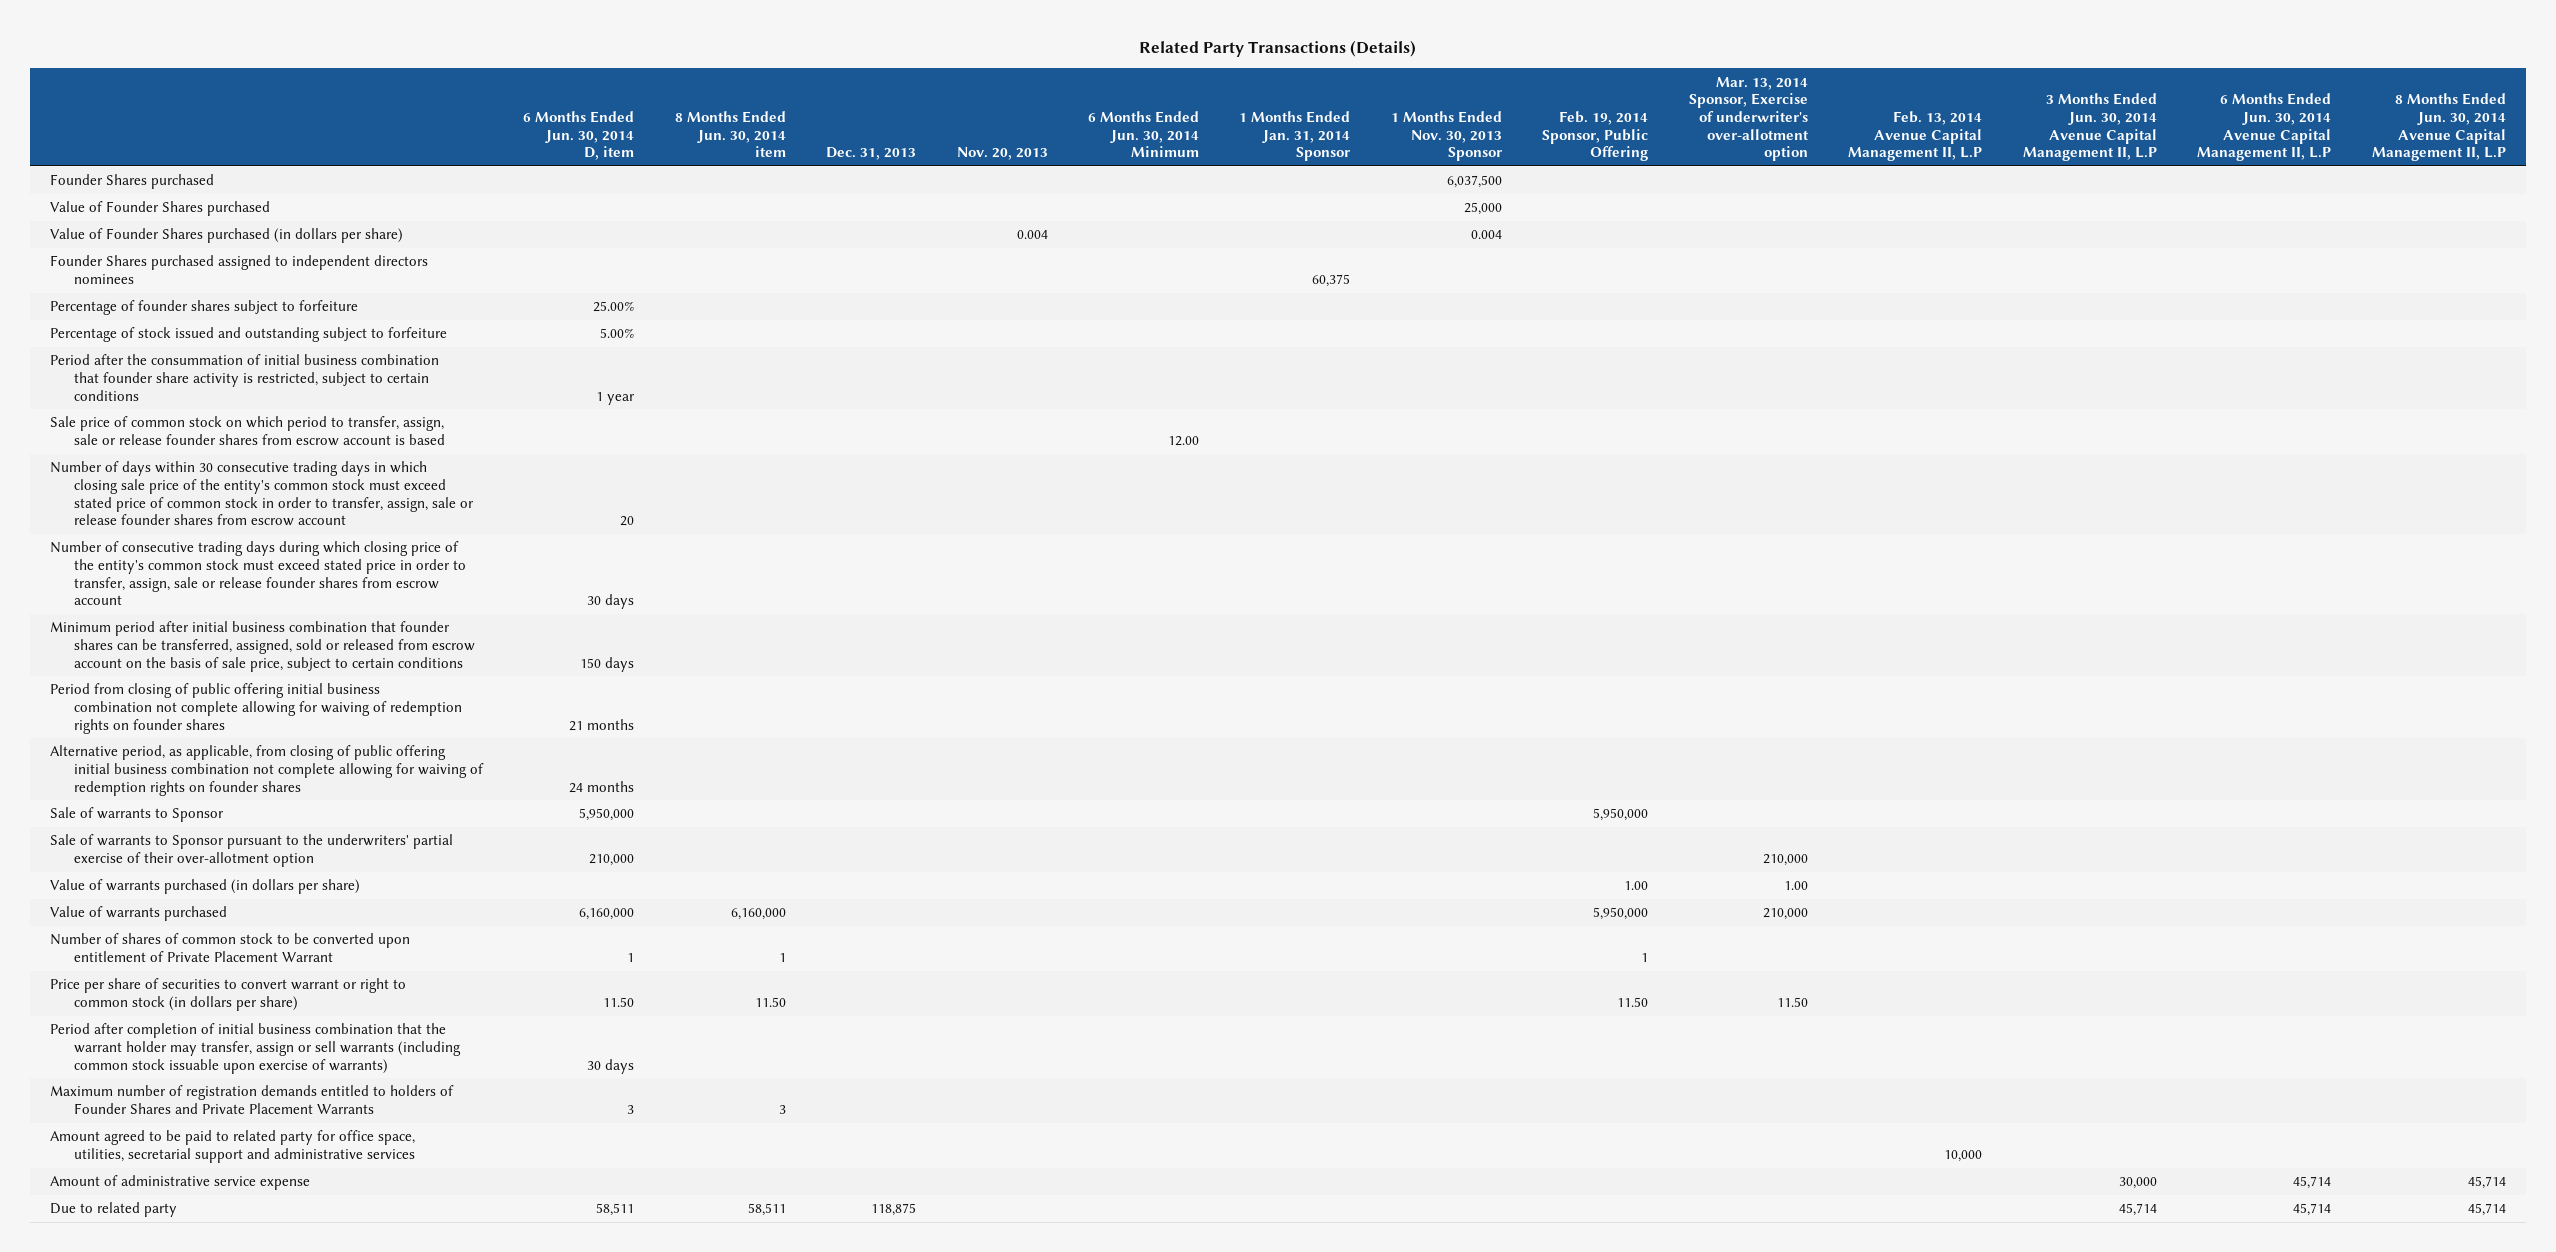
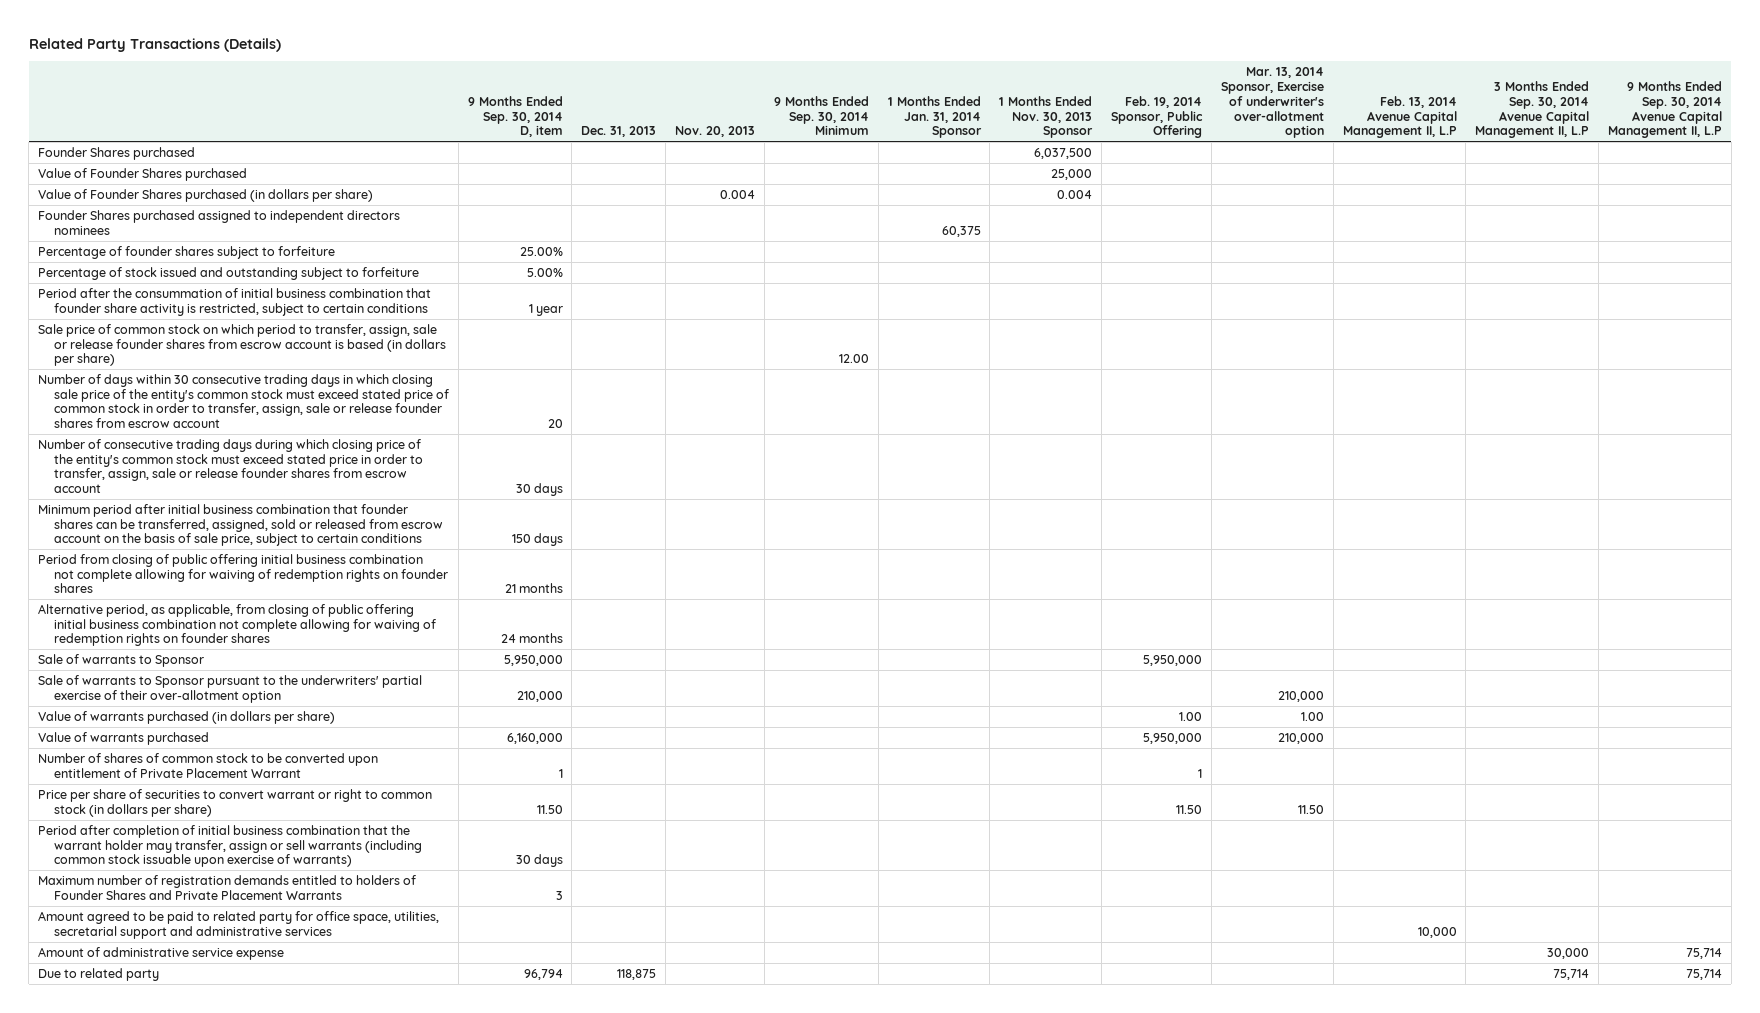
- | 6 Months Ended Jun. 30, 2014 D, item | 8 Months Ended Jun. 30, 2014 item | Dec. 31, 2013 | Nov. 20, 2013 | 6 Months Ended Jun. 30, 2014 Minimum | 1 Months Ended Jan. 31, 2014 Sponsor | 1 Months Ended Nov. 30, 2013 Sponsor | Feb. 19, 2014 Sponsor, Public Offering | Mar. 13, 2014 Sponsor, Exercise of underwriter's over-allotment option | Feb. 13, 2014 Avenue Capital Management II, L.P | 3 Months Ended Jun. 30, 2014 Avenue Capital Management II, L.P | 6 Months Ended Jun. 30, 2014 Avenue Capital Management II, L.P | 8 Months Ended Jun. 30, 2014 Avenue Capital Management II, L.P
+ | 9 Months Ended Sep. 30, 2014 D, item | Dec. 31, 2013 | Nov. 20, 2013 | 9 Months Ended Sep. 30, 2014 Minimum | 1 Months Ended Jan. 31, 2014 Sponsor | 1 Months Ended Nov. 30, 2013 Sponsor | Feb. 19, 2014 Sponsor, Public Offering | Mar. 13, 2014 Sponsor, Exercise of underwriter's over-allotment option | Feb. 13, 2014 Avenue Capital Management II, L.P | 3 Months Ended Sep. 30, 2014 Avenue Capital Management II, L.P | 9 Months Ended Sep. 30, 2014 Avenue Capital Management II, L.P
- Sale price of common stock on which period to transfer, assign, sale or release founder shares from escrow account is based | | | | | 12.00 | | | | | | | |
+ Sale price of common stock on which period to transfer, assign, sale or release founder shares from escrow account is based (in dollars per share) | | | | 12.00 | | | | | | |

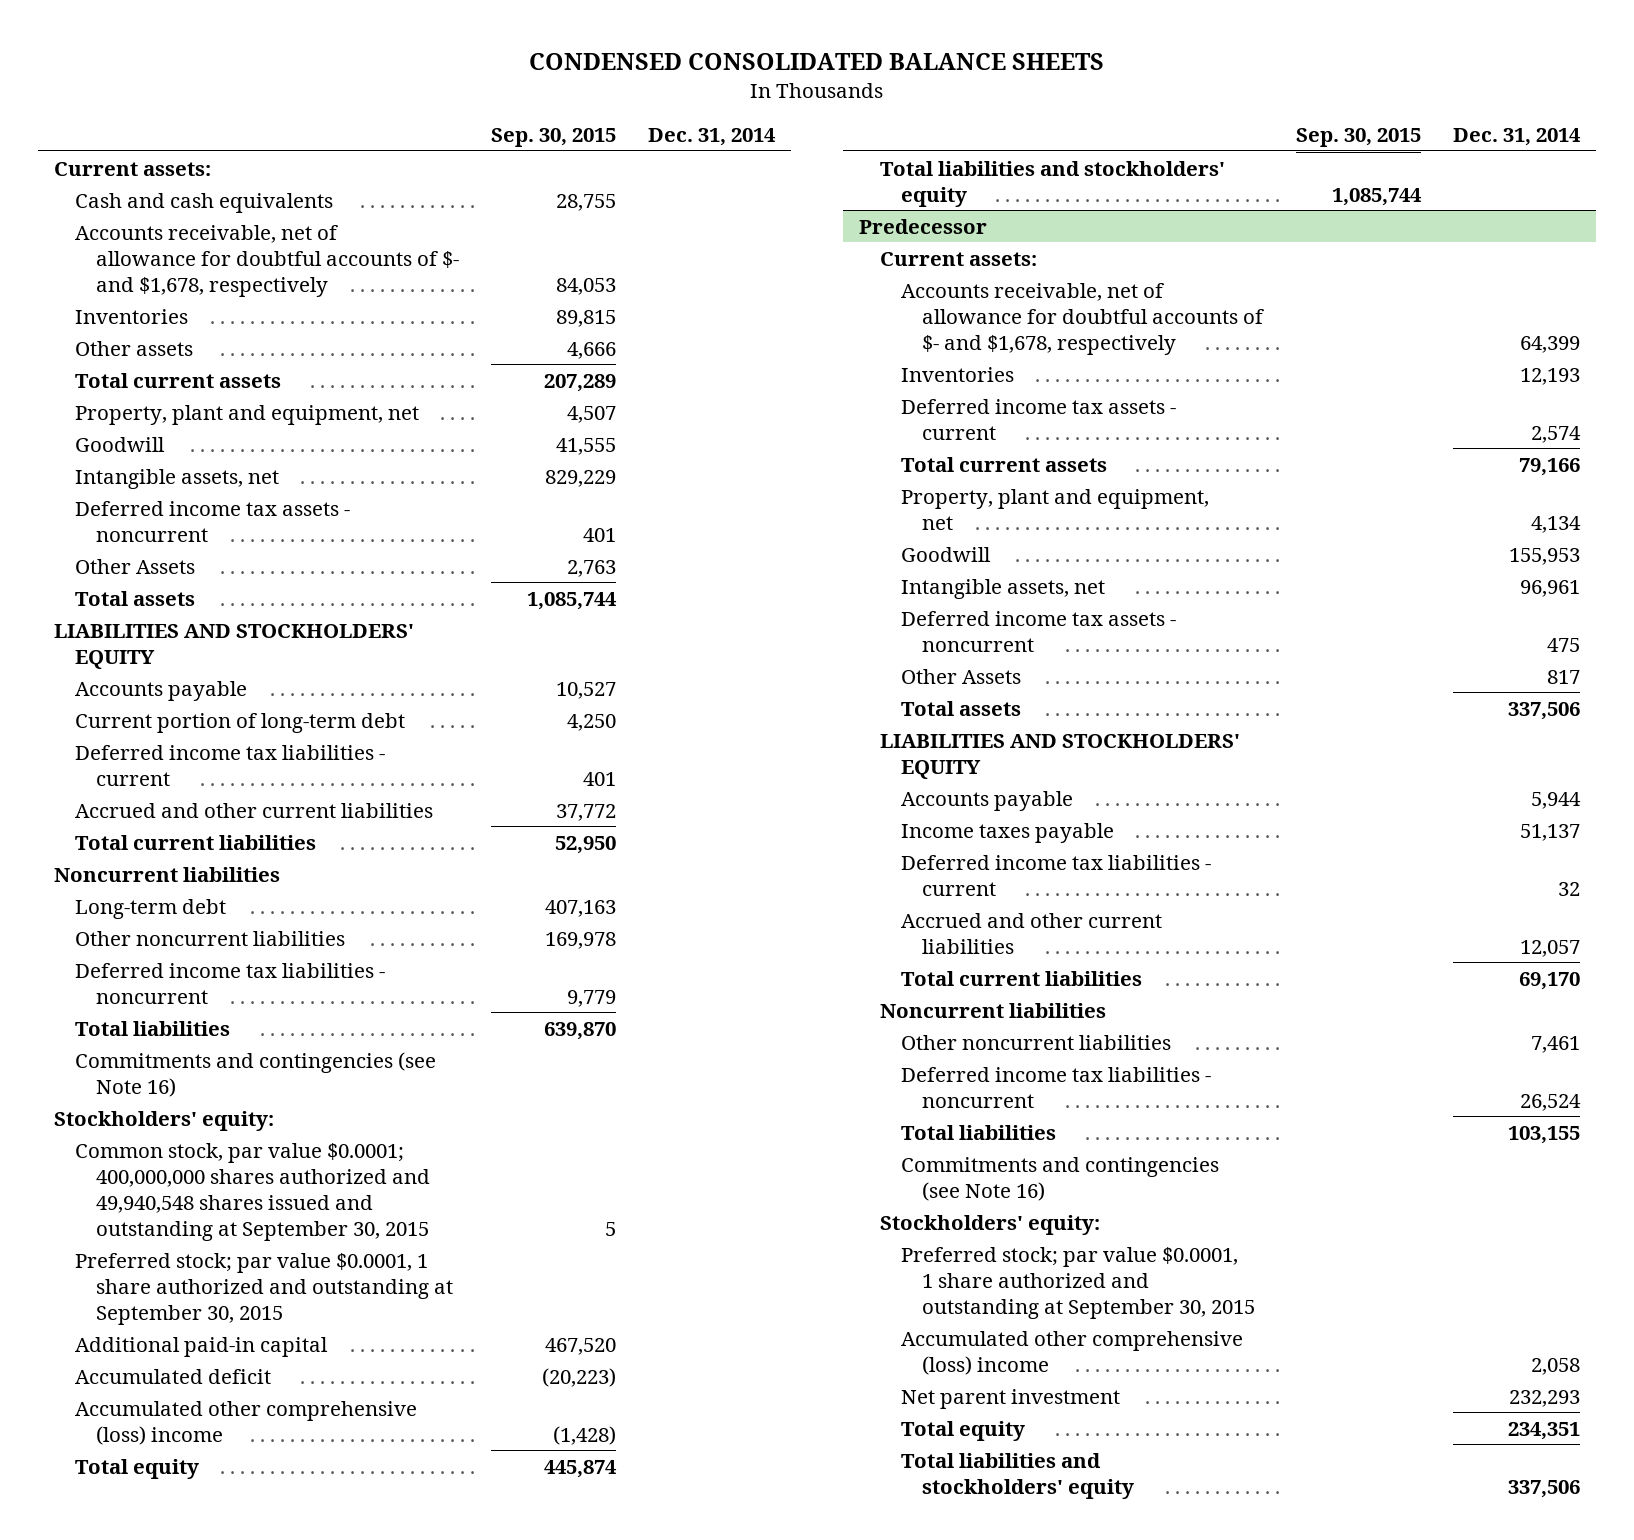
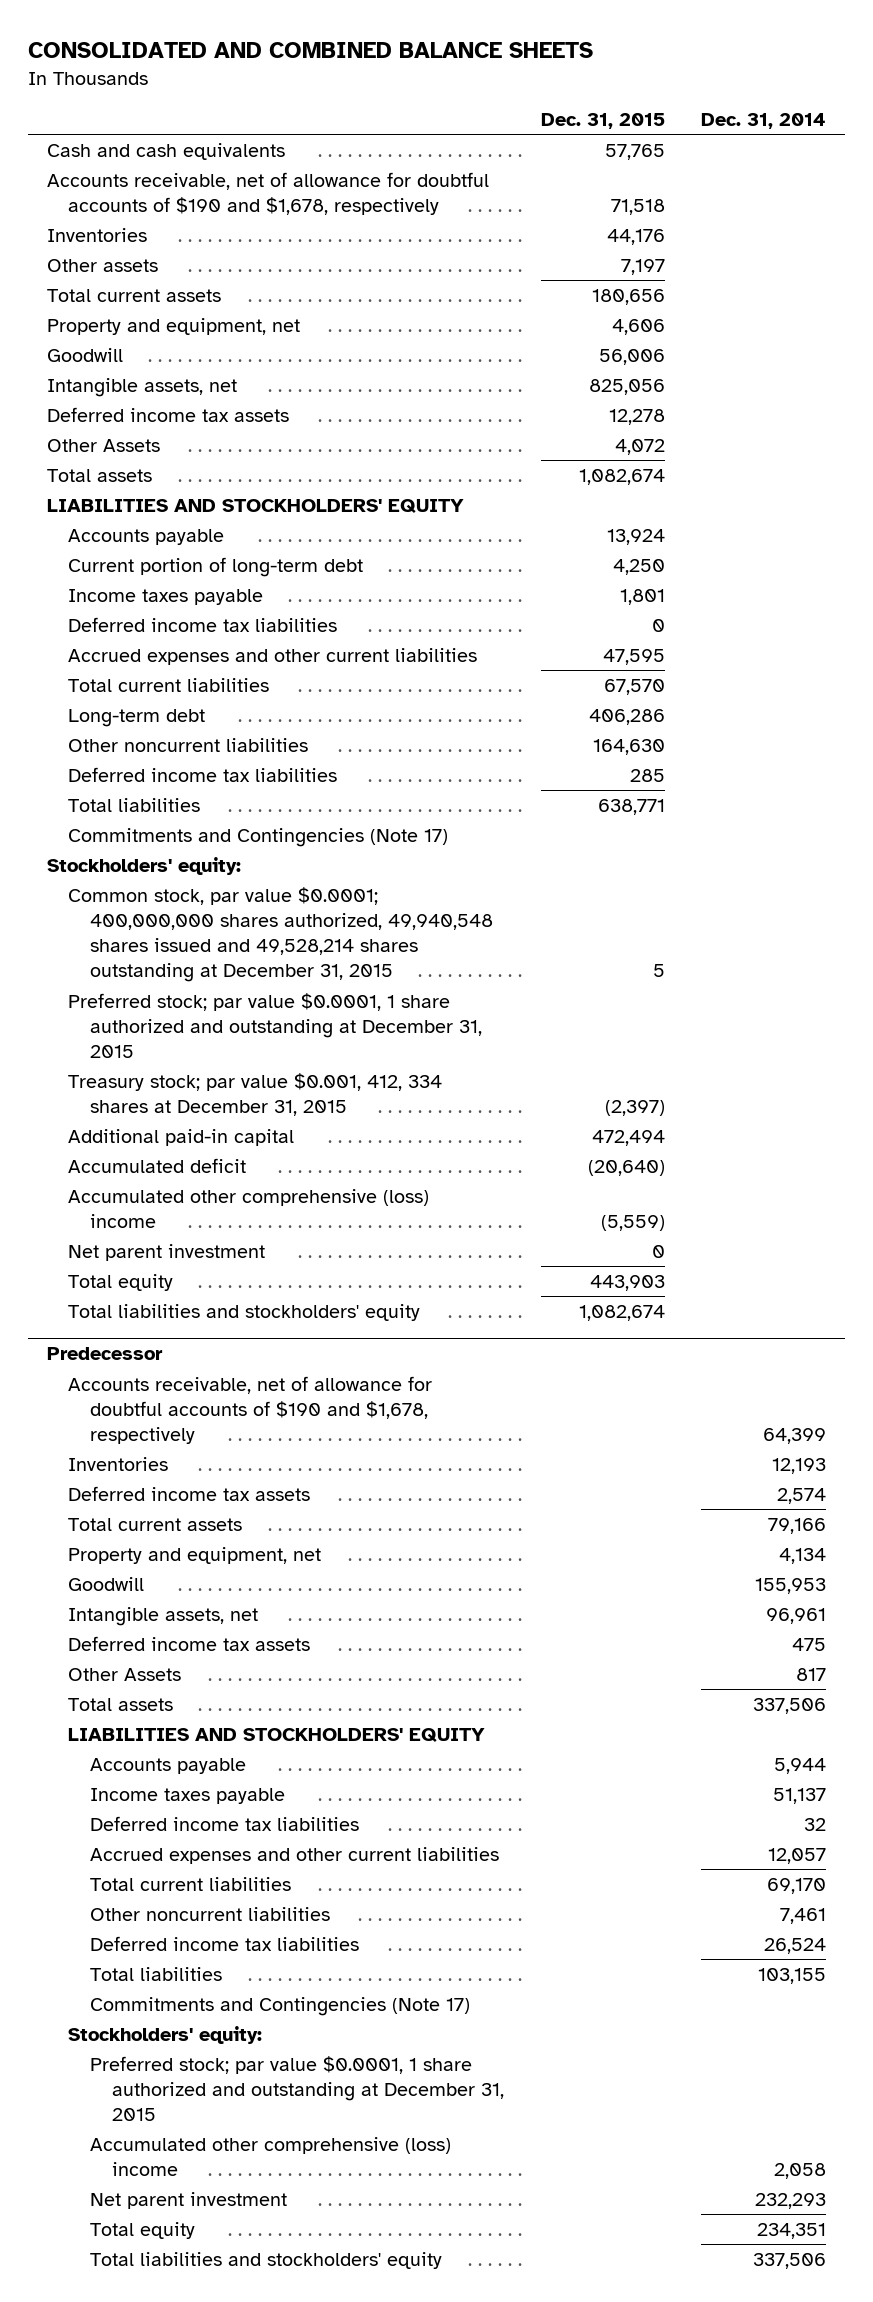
- CONDENSED CONSOLIDATED BALANCE SHEETS
+ CONSOLIDATED AND COMBINED BALANCE SHEETS
- | Sep. 30, 2015 | Dec. 31, 2014
+ | Dec. 31, 2015 | Dec. 31, 2014
- Current assets:
- Accounts receivable, net of allowance for doubtful accounts of $- and $1,678, respectively | 84,053 |
+ Accounts receivable, net of allowance for doubtful accounts of $190 and $1,678, respectively | 71,518 |
- Property, plant and equipment, net | 4,507 |
+ Property and equipment, net | 4,606 |
- Deferred income tax assets - noncurrent | 401 |
+ Deferred income tax assets | 12,278 |
- Deferred income tax liabilities - current | 401 |
- Accrued and other current liabilities | 37,772 |
+ Income taxes payable | 1,801 |
+ Deferred income tax liabilities | 0 |
+ Accrued expenses and other current liabilities | 47,595 |
- Noncurrent liabilities
- Deferred income tax liabilities - noncurrent | 9,779 |
+ Deferred income tax liabilities | 285 |
- Commitments and contingencies (see Note 16)
+ Commitments and Contingencies (Note 17)
- Common stock, par value $0.0001; 400,000,000 shares authorized and 49,940,548 shares issued and outstanding at September 30, 2015 | 5 |
- Preferred stock; par value $0.0001, 1 share authorized and outstanding at September 30, 2015
+ Common stock, par value $0.0001; 400,000,000 shares authorized, 49,940,548 shares issued and 49,528,214 shares outstanding at December 31, 2015 | 5 |
+ Preferred stock; par value $0.0001, 1 share authorized and outstanding at December 31, 2015
+ Treasury stock; par value $0.001, 412, 334 shares at December 31, 2015 | (2,397) |
+ Net parent investment | 0 |
@ Predecessor
- Current assets:
- Accounts receivable, net of allowance for doubtful accounts of $- and $1,678, respectively | | 64,399
+ Accounts receivable, net of allowance for doubtful accounts of $190 and $1,678, respectively | | 64,399
- Deferred income tax assets - current | | 2,574
+ Deferred income tax assets | | 2,574
- Property, plant and equipment, net | | 4,134
+ Property and equipment, net | | 4,134
- Deferred income tax assets - noncurrent | | 475
+ Deferred income tax assets | | 475
- Deferred income tax liabilities - current | | 32
- Accrued and other current liabilities | | 12,057
+ Deferred income tax liabilities | | 32
+ Accrued expenses and other current liabilities | | 12,057
- Noncurrent liabilities
- Deferred income tax liabilities - noncurrent | | 26,524
+ Deferred income tax liabilities | | 26,524
- Commitments and contingencies (see Note 16)
+ Commitments and Contingencies (Note 17)
- Preferred stock; par value $0.0001, 1 share authorized and outstanding at September 30, 2015
+ Preferred stock; par value $0.0001, 1 share authorized and outstanding at December 31, 2015

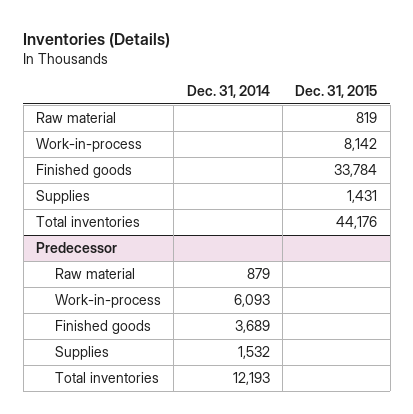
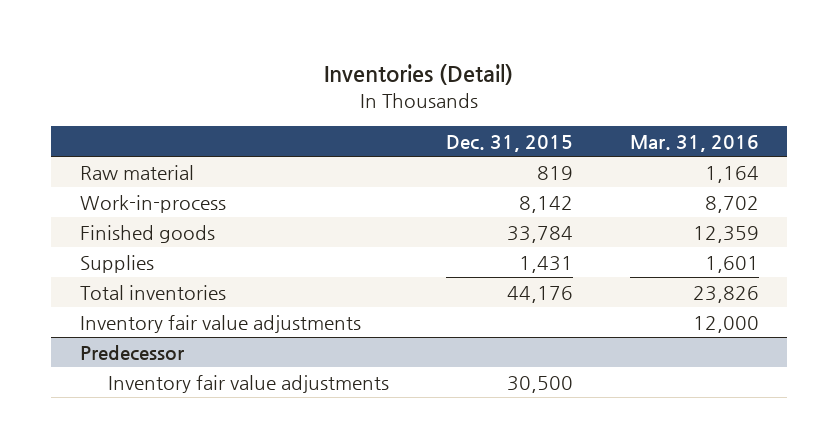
- Inventories (Details)
+ Inventories (Detail)
- | Dec. 31, 2014 | Dec. 31, 2015
+ | Dec. 31, 2015 | Mar. 31, 2016
+ Inventory fair value adjustments | | 12,000
@ Predecessor
- Raw material | 879 |
- Work-in-process | 6,093 |
- Finished goods | 3,689 |
- Supplies | 1,532 |
- Total inventories | 12,193 |
+ Inventory fair value adjustments | 30,500 |

